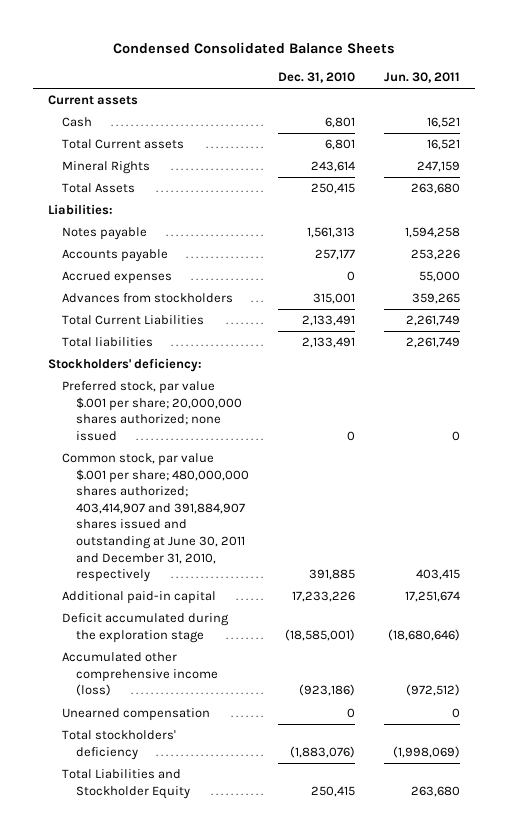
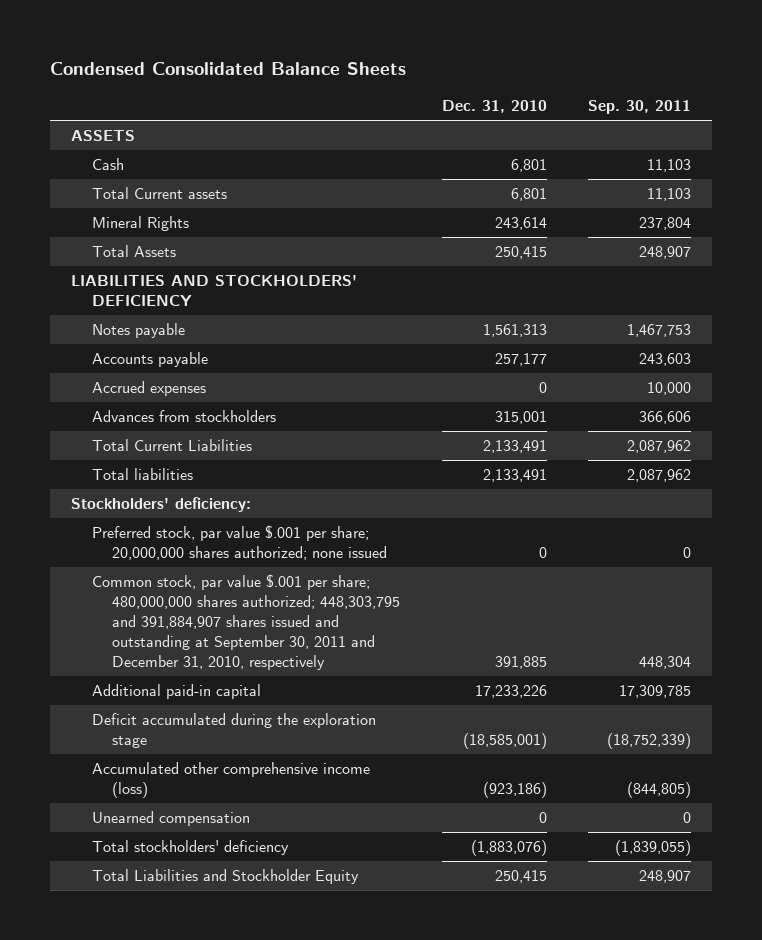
- | Dec. 31, 2010 | Jun. 30, 2011
+ | Dec. 31, 2010 | Sep. 30, 2011
- Current assets
+ ASSETS
- Liabilities:
+ LIABILITIES AND STOCKHOLDERS' DEFICIENCY
- Common stock, par value $.001 per share; 480,000,000 shares authorized; 403,414,907 and 391,884,907 shares issued and outstanding at June 30, 2011 and December 31, 2010, respectively | 391,885 | 403,415
+ Common stock, par value $.001 per share; 480,000,000 shares authorized; 448,303,795 and 391,884,907 shares issued and outstanding at September 30, 2011 and December 31, 2010, respectively | 391,885 | 448,304

